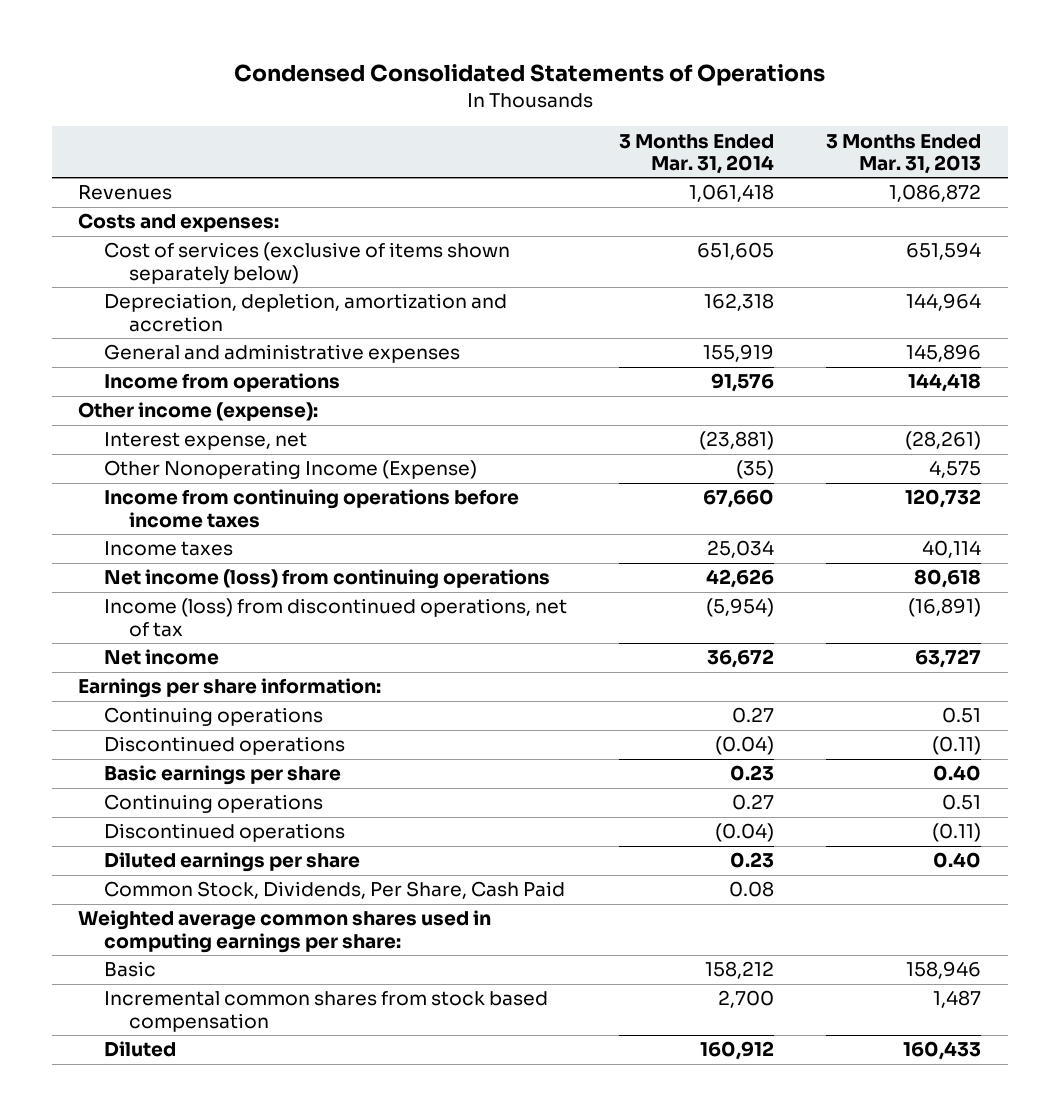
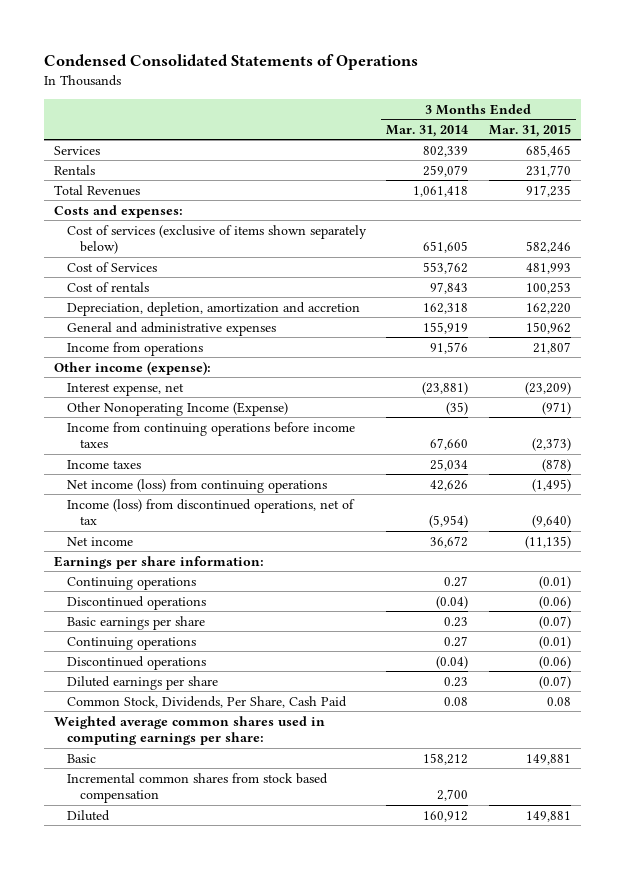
- | 3 Months Ended Mar. 31, 2014 | 3 Months Ended Mar. 31, 2013
+ | 3 Months Ended Mar. 31, 2014 | 3 Months Ended Mar. 31, 2015
- Revenues | 1,061,418 | 1,086,872
+ Services | 802,339 | 685,465
+ Rentals | 259,079 | 231,770
+ Total Revenues | 1,061,418 | 917,235
+ Cost of Services | 553,762 | 481,993
+ Cost of rentals | 97,843 | 100,253

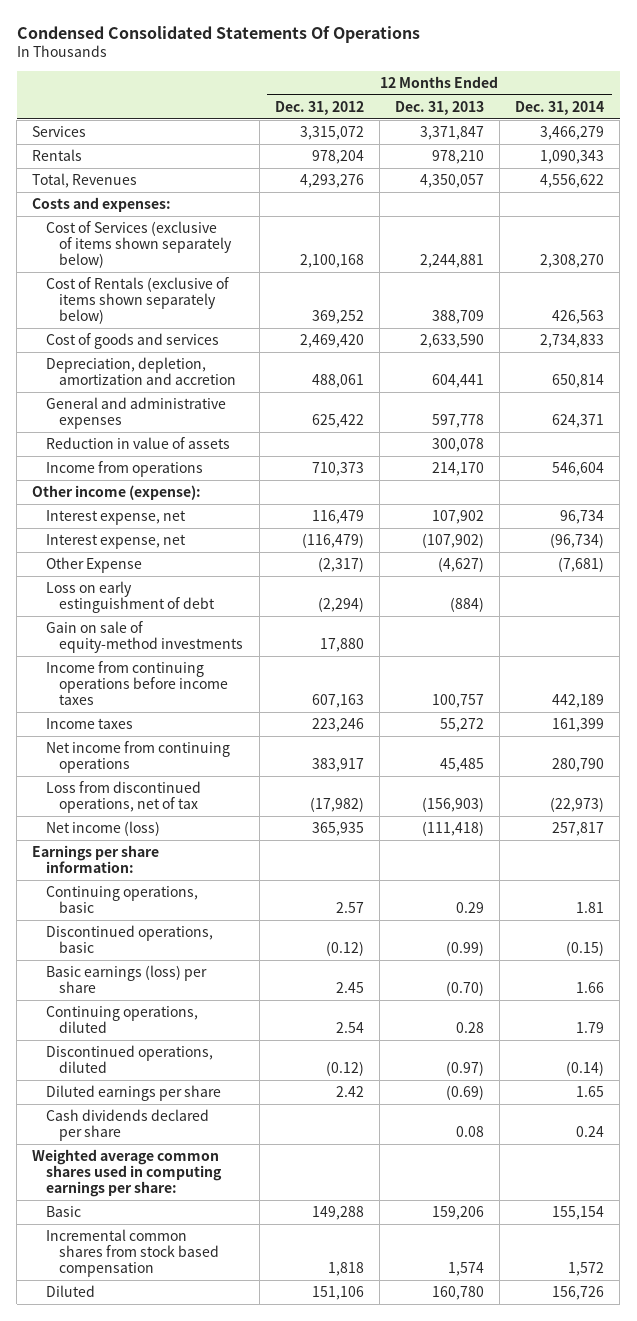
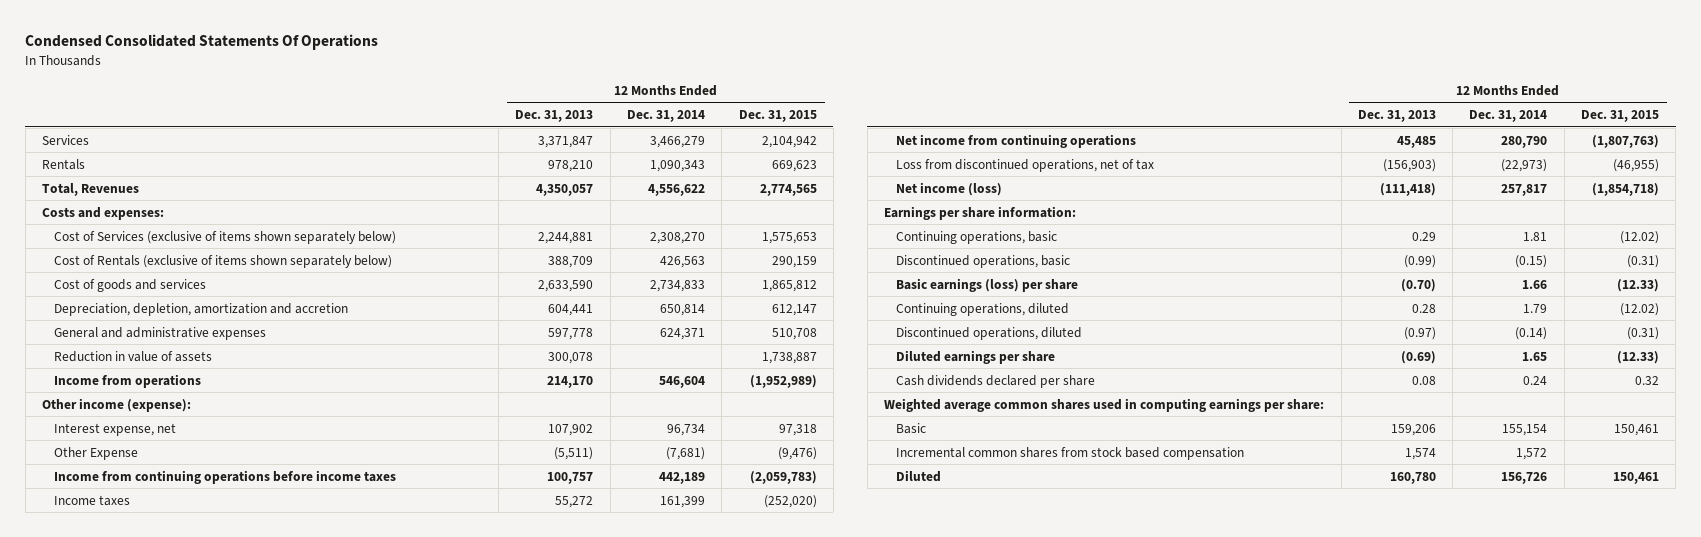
- | 12 Months Ended Dec. 31, 2012 | 12 Months Ended Dec. 31, 2013 | 12 Months Ended Dec. 31, 2014
+ | 12 Months Ended Dec. 31, 2013 | 12 Months Ended Dec. 31, 2014 | 12 Months Ended Dec. 31, 2015
- Interest expense, net | (116,479) | (107,902) | (96,734)
- Other Expense | (2,317) | (4,627) | (7,681)
- Loss on early estinguishment of debt | (2,294) | (884) |
- Gain on sale of equity-method investments | 17,880 | |
+ Other Expense | (5,511) | (7,681) | (9,476)

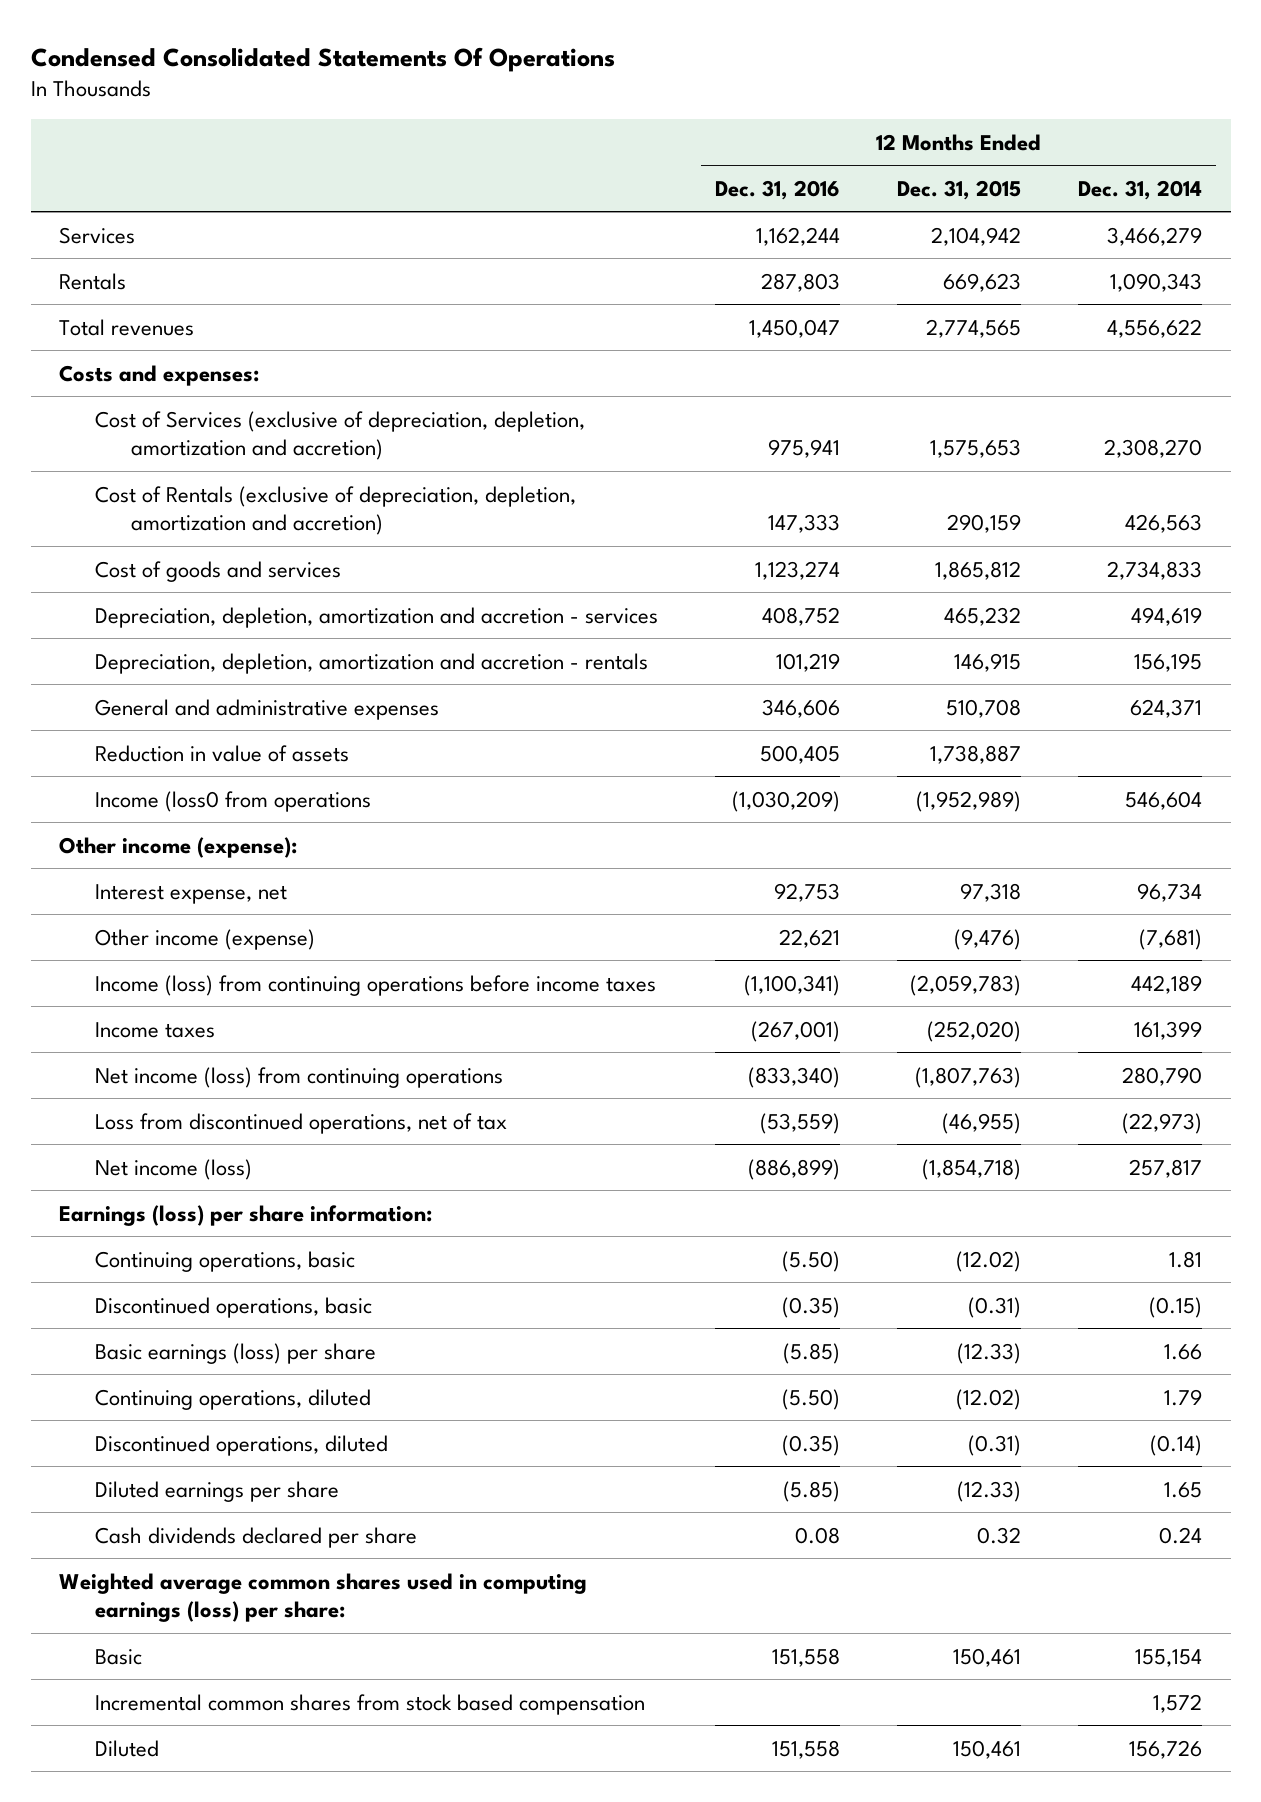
- | 12 Months Ended Dec. 31, 2013 | 12 Months Ended Dec. 31, 2014 | 12 Months Ended Dec. 31, 2015
+ | 12 Months Ended Dec. 31, 2016 | 12 Months Ended Dec. 31, 2015 | 12 Months Ended Dec. 31, 2014
- Total, Revenues | 4,350,057 | 4,556,622 | 2,774,565
+ Total revenues | 1,450,047 | 2,774,565 | 4,556,622
- Cost of Services (exclusive of items shown separately below) | 2,244,881 | 2,308,270 | 1,575,653
- Cost of Rentals (exclusive of items shown separately below) | 388,709 | 426,563 | 290,159
+ Cost of Services (exclusive of depreciation, depletion, amortization and accretion) | 975,941 | 1,575,653 | 2,308,270
+ Cost of Rentals (exclusive of depreciation, depletion, amortization and accretion) | 147,333 | 290,159 | 426,563
- Depreciation, depletion, amortization and accretion | 604,441 | 650,814 | 612,147
+ Depreciation, depletion, amortization and accretion - services | 408,752 | 465,232 | 494,619
+ Depreciation, depletion, amortization and accretion - rentals | 101,219 | 146,915 | 156,195
- Income from operations | 214,170 | 546,604 | (1,952,989)
+ Income (loss0 from operations | (1,030,209) | (1,952,989) | 546,604
- Other Expense | (5,511) | (7,681) | (9,476)
- Income from continuing operations before income taxes | 100,757 | 442,189 | (2,059,783)
+ Other income (expense) | 22,621 | (9,476) | (7,681)
+ Income (loss) from continuing operations before income taxes | (1,100,341) | (2,059,783) | 442,189
- Net income from continuing operations | 45,485 | 280,790 | (1,807,763)
+ Net income (loss) from continuing operations | (833,340) | (1,807,763) | 280,790
- Earnings per share information:
+ Earnings (loss) per share information:
- Weighted average common shares used in computing earnings per share:
+ Weighted average common shares used in computing earnings (loss) per share:

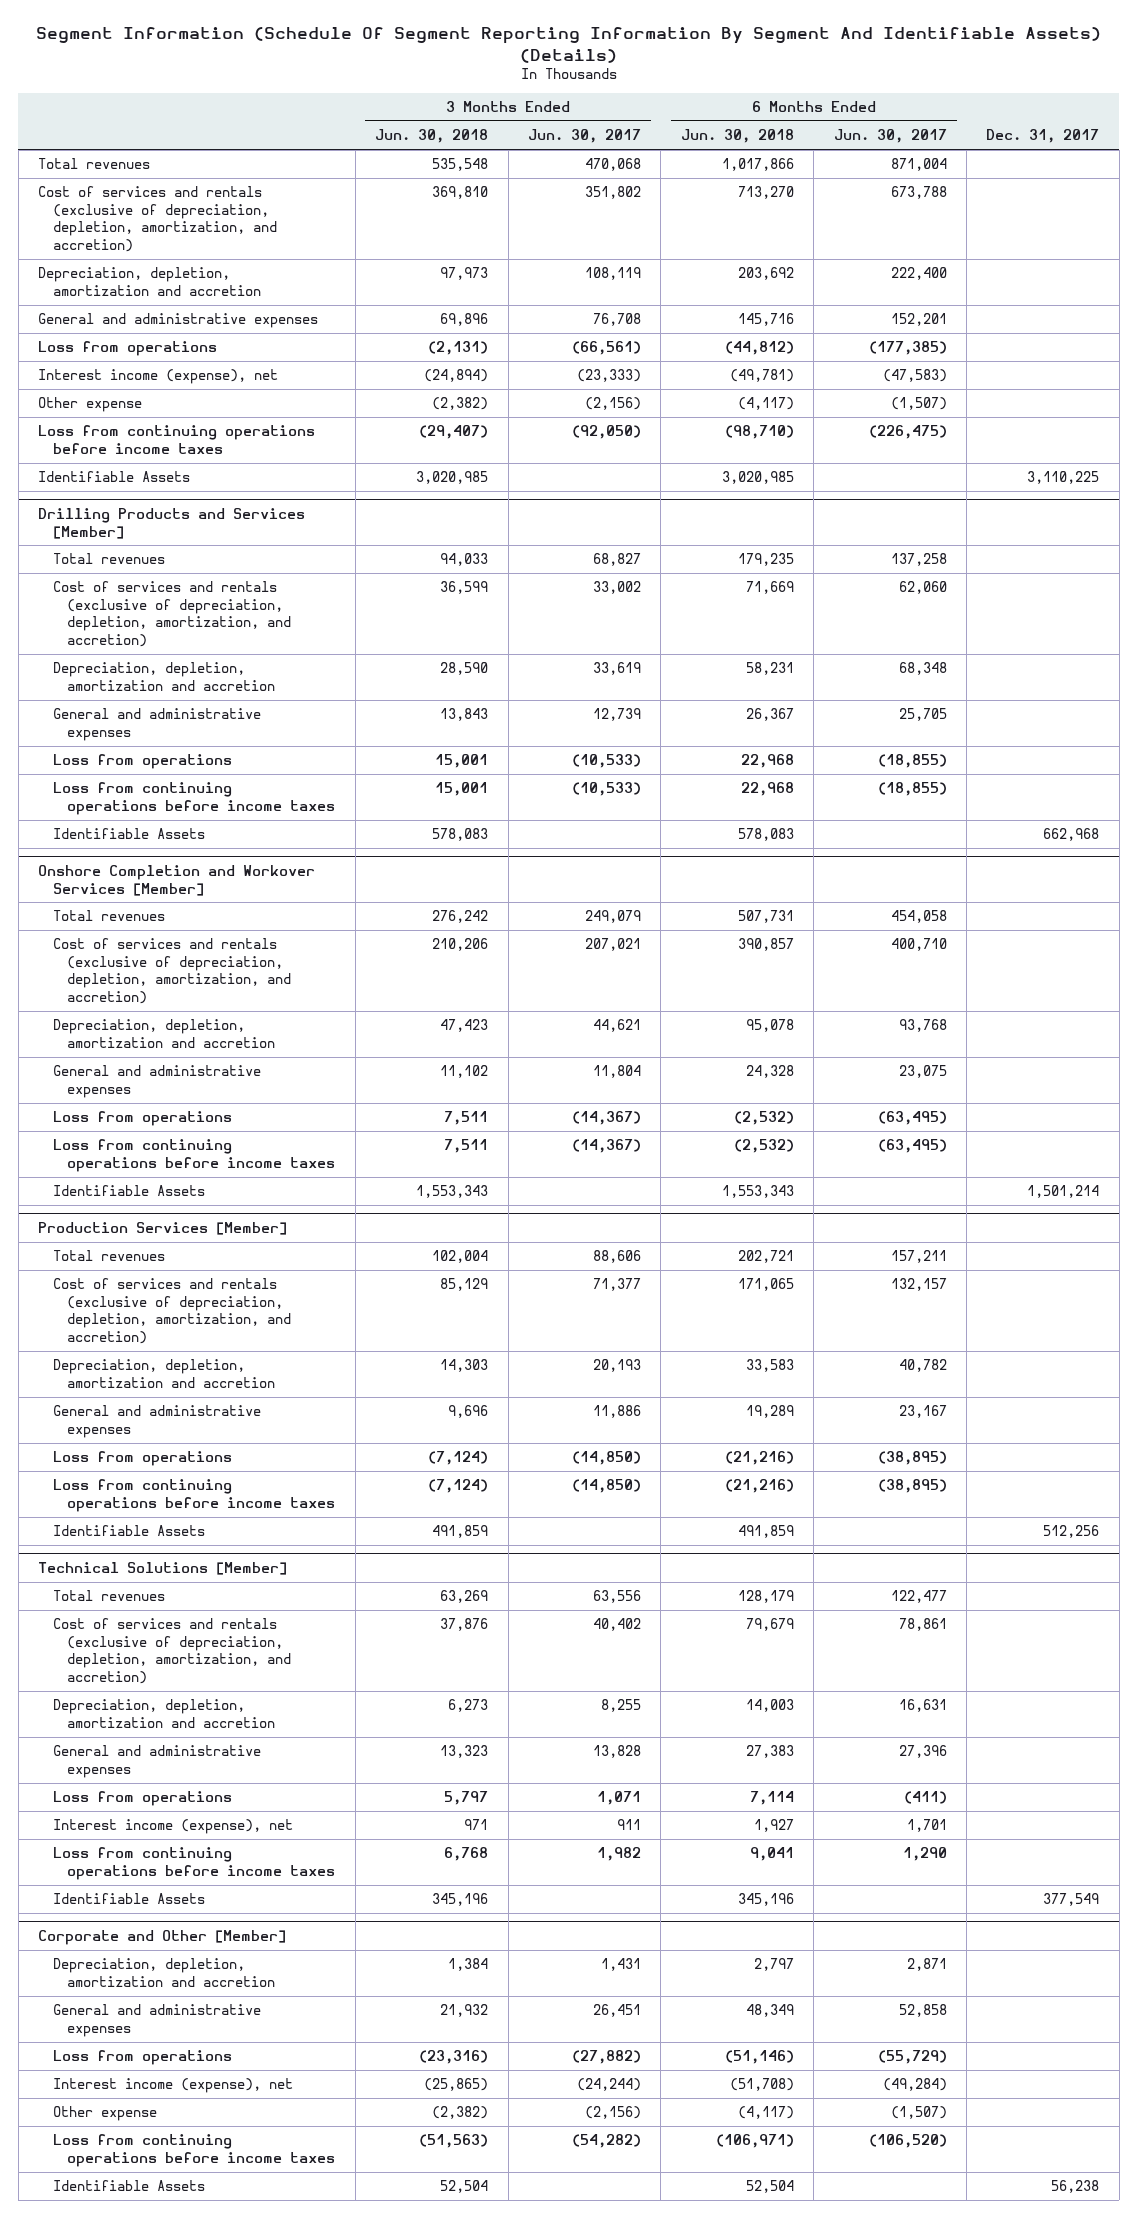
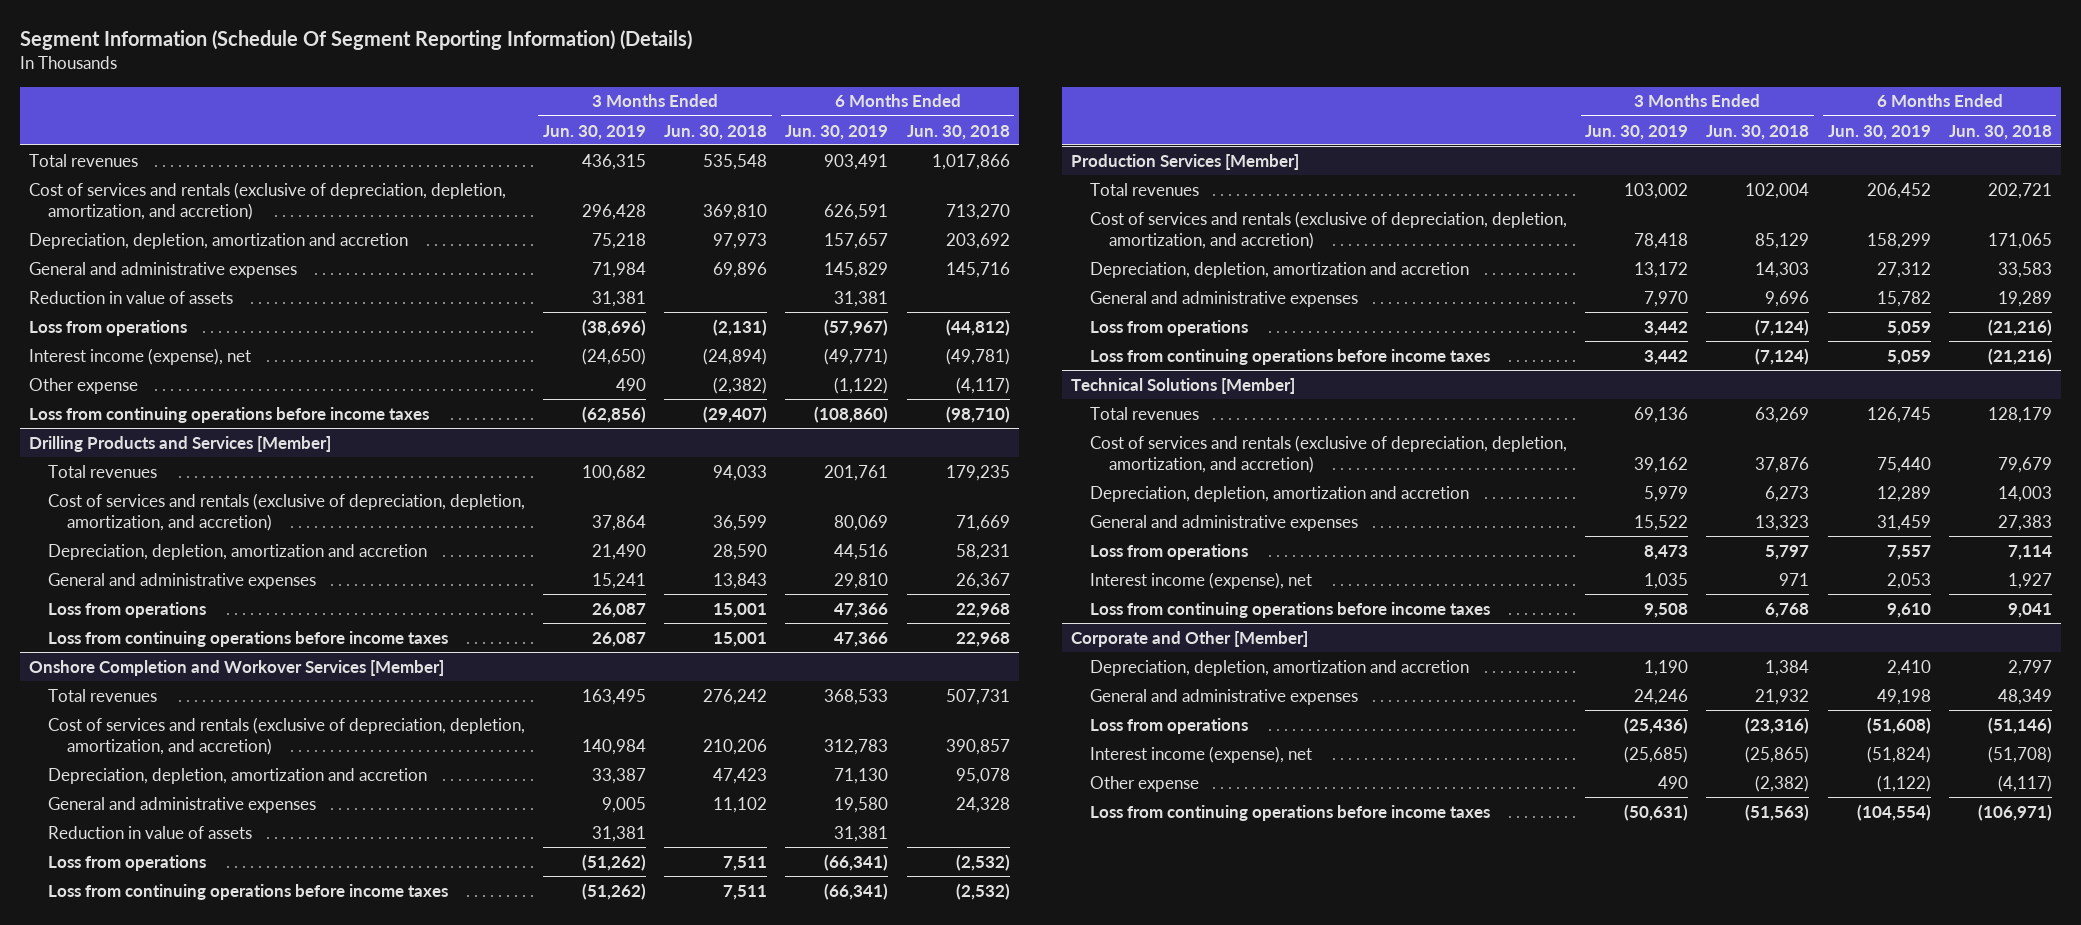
- Segment Information (Schedule Of Segment Reporting Information By Segment And Identifiable Assets) (Details)
+ Segment Information (Schedule Of Segment Reporting Information) (Details)
- | 3 Months Ended Jun. 30, 2018 | 3 Months Ended Jun. 30, 2017 | 6 Months Ended Jun. 30, 2018 | 6 Months Ended Jun. 30, 2017 | Dec. 31, 2017
+ | 3 Months Ended Jun. 30, 2019 | 3 Months Ended Jun. 30, 2018 | 6 Months Ended Jun. 30, 2019 | 6 Months Ended Jun. 30, 2018
+ Reduction in value of assets | 31,381 | | 31,381 |
- Identifiable Assets | 3,020,985 | | 3,020,985 | | 3,110,225
@ Drilling Products and Services [Member]
- Identifiable Assets | 578,083 | | 578,083 | | 662,968
@ Onshore Completion and Workover Services [Member]
+ Reduction in value of assets | 31,381 | | 31,381 |
- Identifiable Assets | 1,553,343 | | 1,553,343 | | 1,501,214
@ Production Services [Member]
- Identifiable Assets | 491,859 | | 491,859 | | 512,256
@ Technical Solutions [Member]
- Identifiable Assets | 345,196 | | 345,196 | | 377,549
@ Corporate and Other [Member]
- Identifiable Assets | 52,504 | | 52,504 | | 56,238

